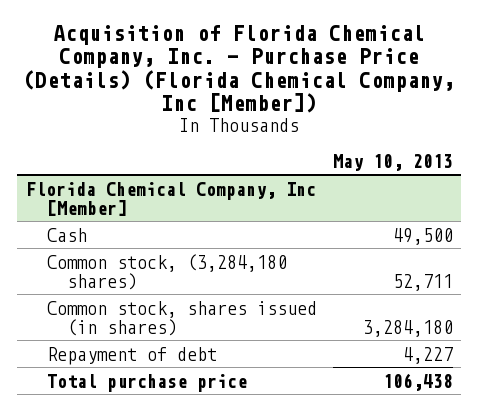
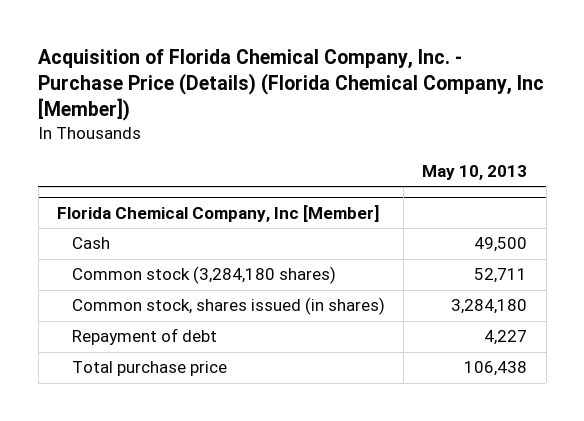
@ Florida Chemical Company, Inc [Member]
- Common stock, (3,284,180 shares) | 52,711
+ Common stock (3,284,180 shares) | 52,711

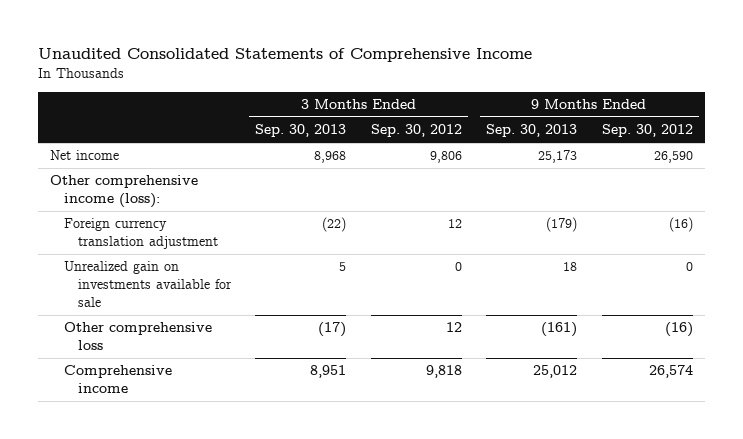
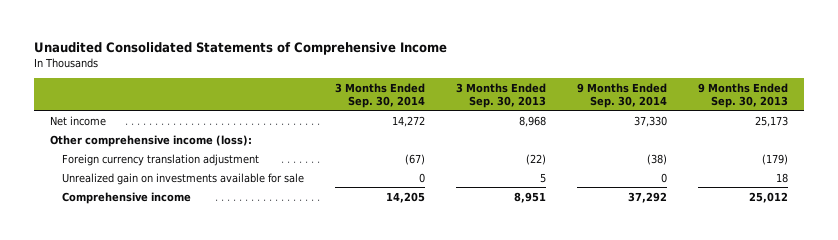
- | 3 Months Ended Sep. 30, 2013 | 3 Months Ended Sep. 30, 2012 | 9 Months Ended Sep. 30, 2013 | 9 Months Ended Sep. 30, 2012
+ | 3 Months Ended Sep. 30, 2014 | 3 Months Ended Sep. 30, 2013 | 9 Months Ended Sep. 30, 2014 | 9 Months Ended Sep. 30, 2013
- Other comprehensive loss | (17) | 12 | (161) | (16)

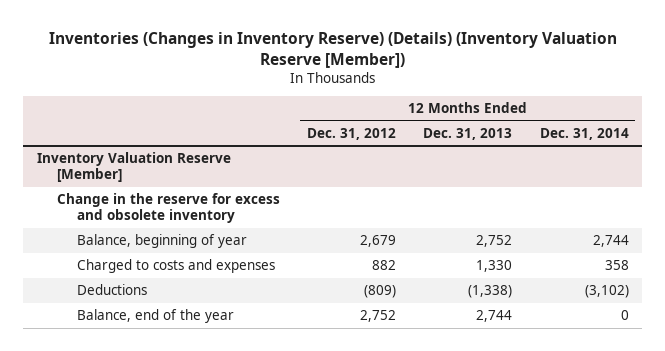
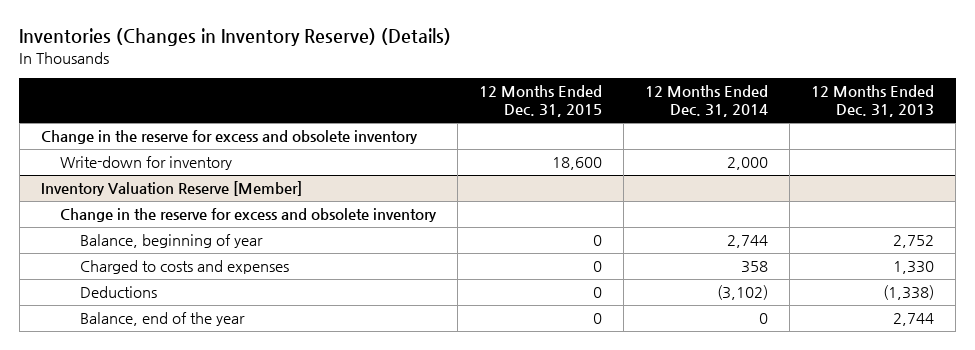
- Inventories (Changes in Inventory Reserve) (Details) (Inventory Valuation Reserve [Member])
+ Inventories (Changes in Inventory Reserve) (Details)
- | 12 Months Ended Dec. 31, 2012 | 12 Months Ended Dec. 31, 2013 | 12 Months Ended Dec. 31, 2014
+ | 12 Months Ended Dec. 31, 2015 | 12 Months Ended Dec. 31, 2014 | 12 Months Ended Dec. 31, 2013
+ Change in the reserve for excess and obsolete inventory
+ Write-down for inventory | 18,600 | 2,000 |

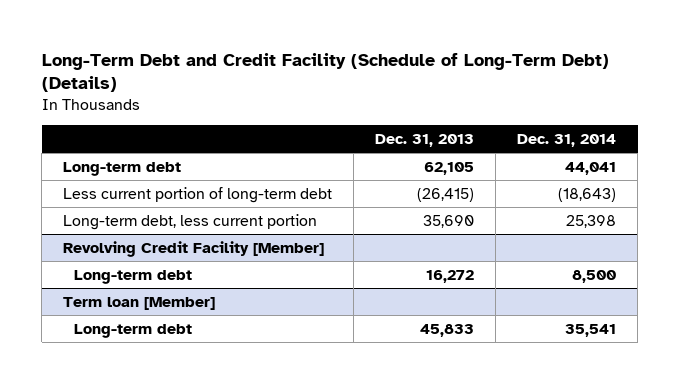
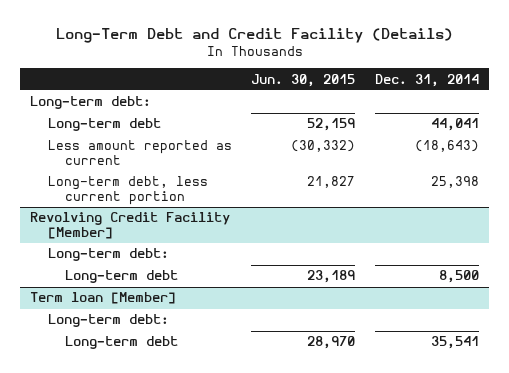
- Long-Term Debt and Credit Facility (Schedule of Long-Term Debt) (Details)
+ Long-Term Debt and Credit Facility (Details)
- | Dec. 31, 2013 | Dec. 31, 2014
+ | Jun. 30, 2015 | Dec. 31, 2014
+ Long-term debt:
- Less current portion of long-term debt | (26,415) | (18,643)
+ Less amount reported as current | (30,332) | (18,643)
@ Revolving Credit Facility [Member]
+ Long-term debt:
@ Term loan [Member]
+ Long-term debt:

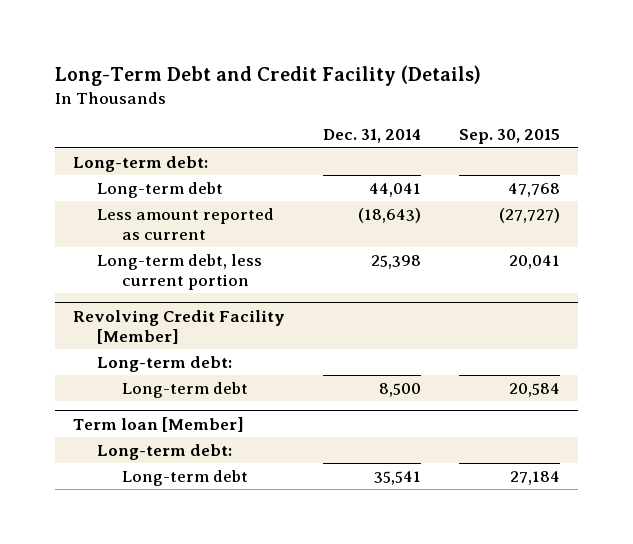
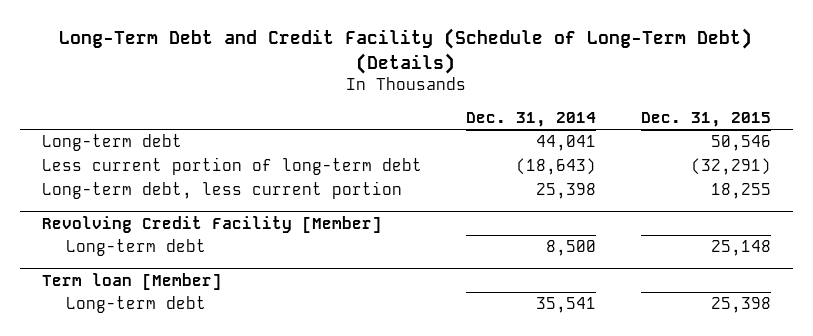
- Long-Term Debt and Credit Facility (Details)
+ Long-Term Debt and Credit Facility (Schedule of Long-Term Debt) (Details)
- | Dec. 31, 2014 | Sep. 30, 2015
+ | Dec. 31, 2014 | Dec. 31, 2015
- Long-term debt:
- Less amount reported as current | (18,643) | (27,727)
+ Less current portion of long-term debt | (18,643) | (32,291)
@ Revolving Credit Facility [Member]
- Long-term debt:
@ Term loan [Member]
- Long-term debt:

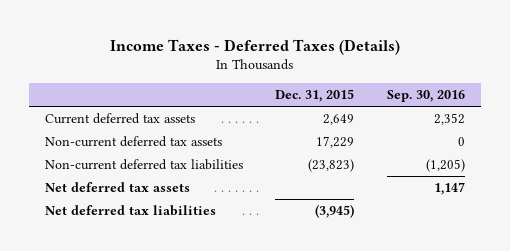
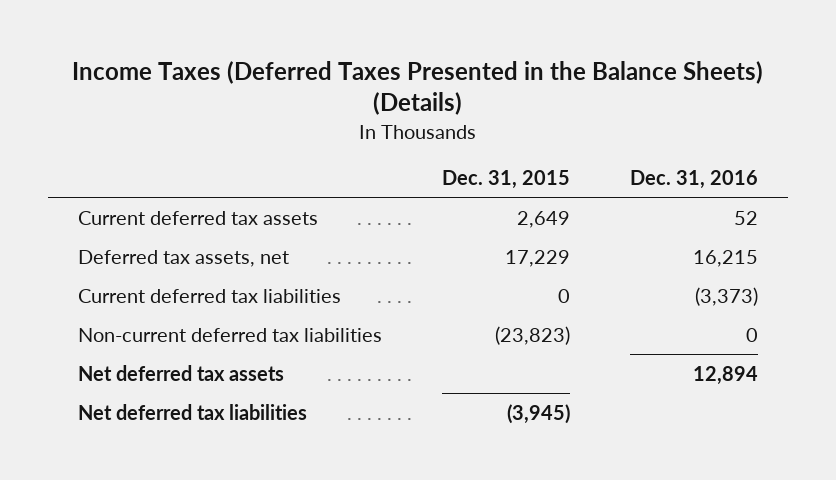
- Income Taxes - Deferred Taxes (Details)
+ Income Taxes (Deferred Taxes Presented in the Balance Sheets) (Details)
- | Dec. 31, 2015 | Sep. 30, 2016
+ | Dec. 31, 2015 | Dec. 31, 2016
- Non-current deferred tax assets | 17,229 | 0
+ Deferred tax assets, net | 17,229 | 16,215
+ Current deferred tax liabilities | 0 | (3,373)

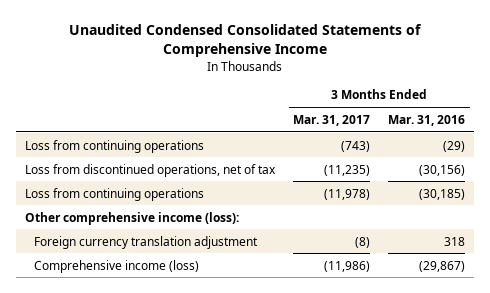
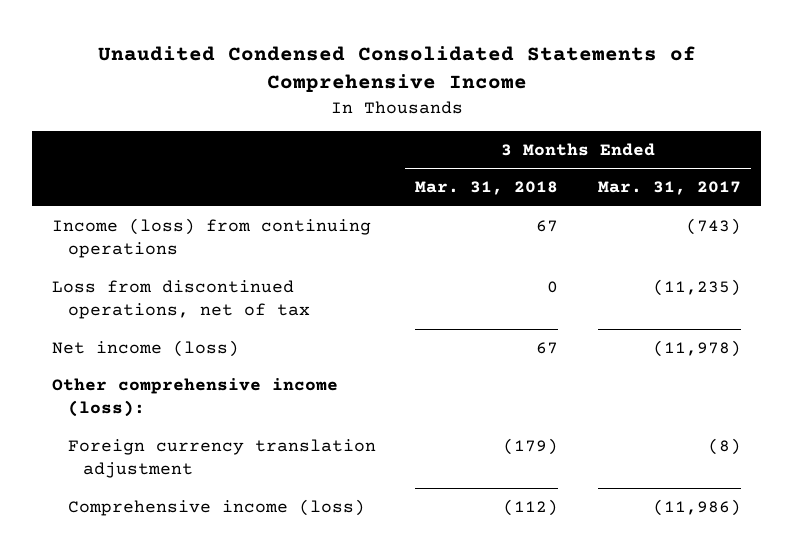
- | 3 Months Ended Mar. 31, 2017 | 3 Months Ended Mar. 31, 2016
+ | 3 Months Ended Mar. 31, 2018 | 3 Months Ended Mar. 31, 2017
- Loss from continuing operations | (743) | (29)
+ Income (loss) from continuing operations | 67 | (743)
- Loss from continuing operations | (11,978) | (30,185)
+ Net income (loss) | 67 | (11,978)

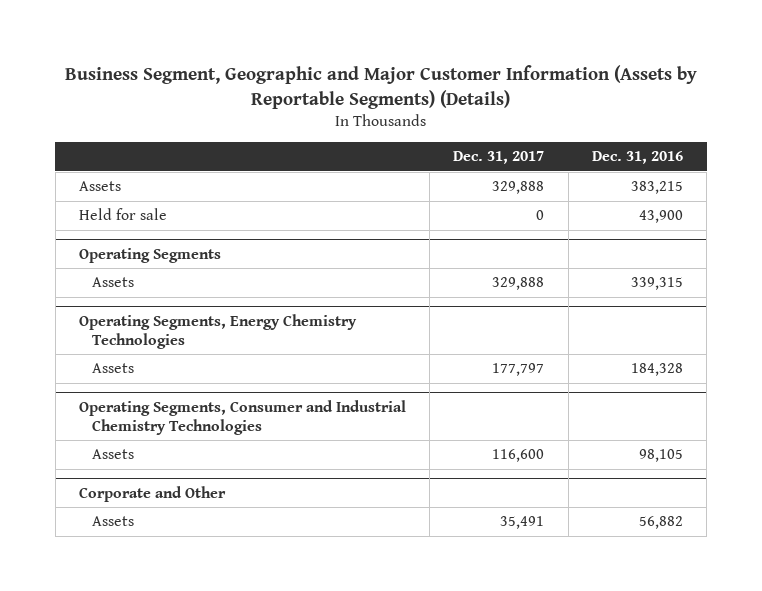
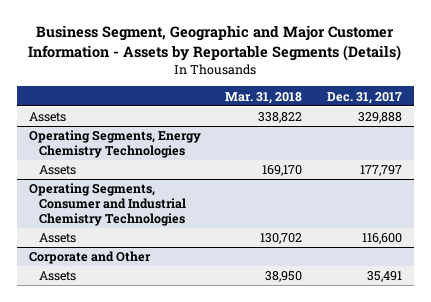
- Business Segment, Geographic and Major Customer Information (Assets by Reportable Segments) (Details)
+ Business Segment, Geographic and Major Customer Information - Assets by Reportable Segments (Details)
- | Dec. 31, 2017 | Dec. 31, 2016
+ | Mar. 31, 2018 | Dec. 31, 2017
- Held for sale | 0 | 43,900
- Operating Segments
- Assets | 329,888 | 339,315

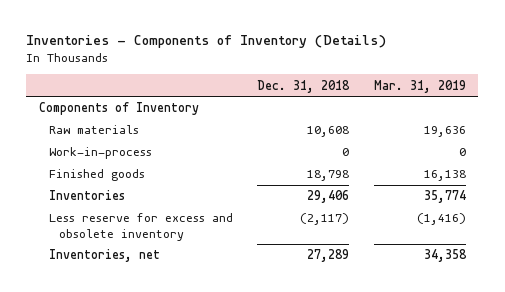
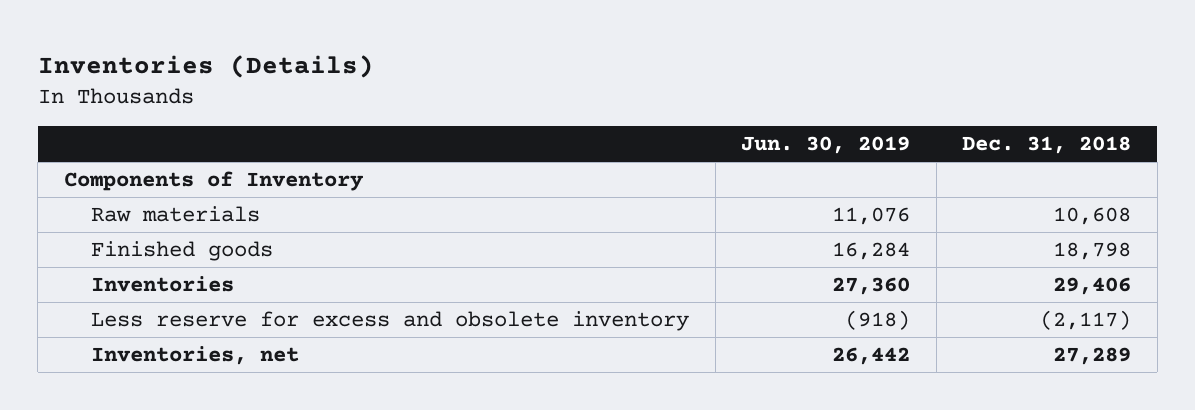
- Inventories - Components of Inventory (Details)
+ Inventories (Details)
- | Dec. 31, 2018 | Mar. 31, 2019
+ | Jun. 30, 2019 | Dec. 31, 2018
- Work-in-process | 0 | 0

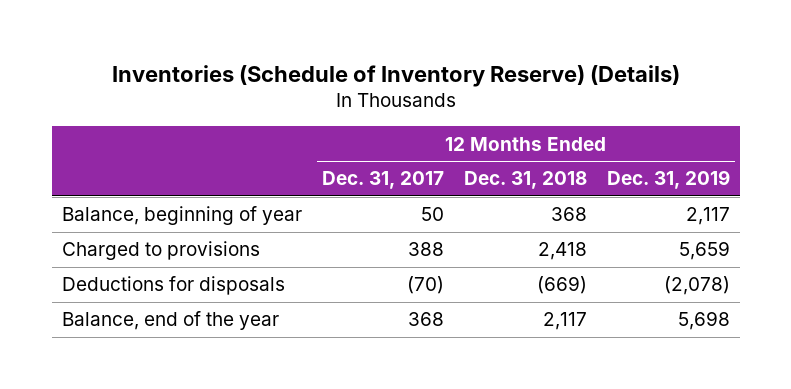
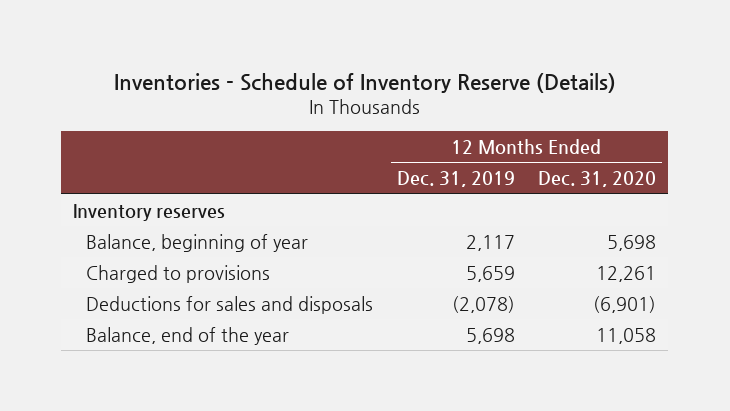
- Inventories (Schedule of Inventory Reserve) (Details)
+ Inventories - Schedule of Inventory Reserve (Details)
- | 12 Months Ended Dec. 31, 2017 | 12 Months Ended Dec. 31, 2018 | 12 Months Ended Dec. 31, 2019
+ | 12 Months Ended Dec. 31, 2019 | 12 Months Ended Dec. 31, 2020
+ Inventory reserves
- Deductions for disposals | (70) | (669) | (2,078)
+ Deductions for sales and disposals | (2,078) | (6,901)

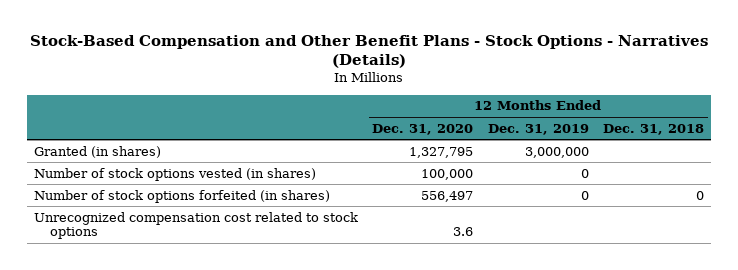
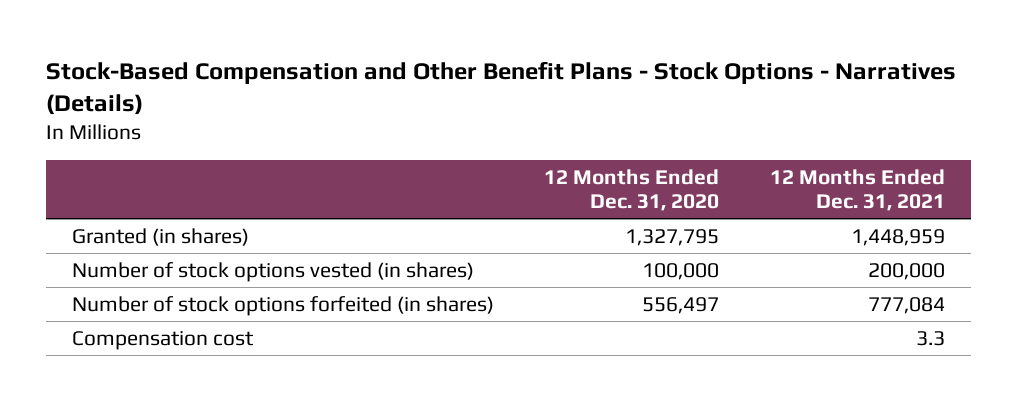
- | 12 Months Ended Dec. 31, 2020 | 12 Months Ended Dec. 31, 2019 | 12 Months Ended Dec. 31, 2018
+ | 12 Months Ended Dec. 31, 2020 | 12 Months Ended Dec. 31, 2021
- Unrecognized compensation cost related to stock options | 3.6 | |
+ Compensation cost | | 3.3

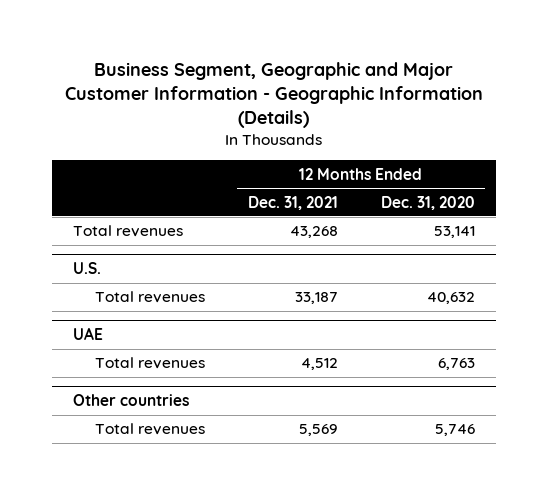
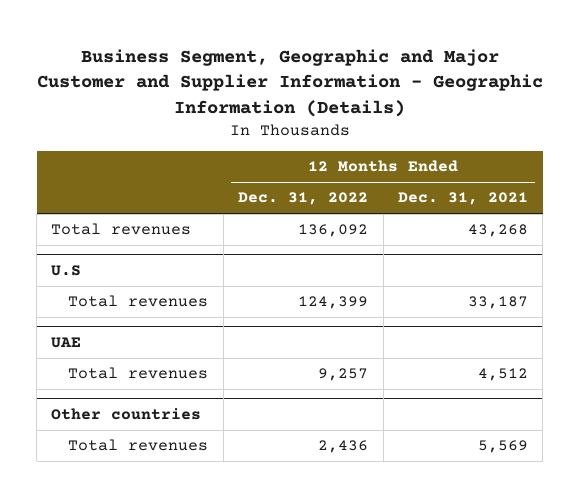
- Business Segment, Geographic and Major Customer Information - Geographic Information (Details)
+ Business Segment, Geographic and Major Customer and Supplier Information - Geographic Information (Details)
- | 12 Months Ended Dec. 31, 2021 | 12 Months Ended Dec. 31, 2020
+ | 12 Months Ended Dec. 31, 2022 | 12 Months Ended Dec. 31, 2021
- U.S.
+ U.S

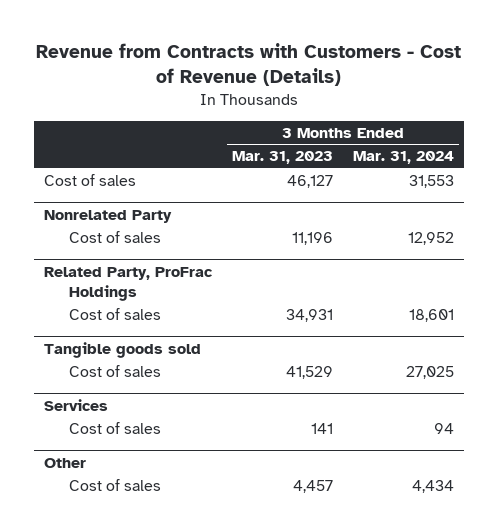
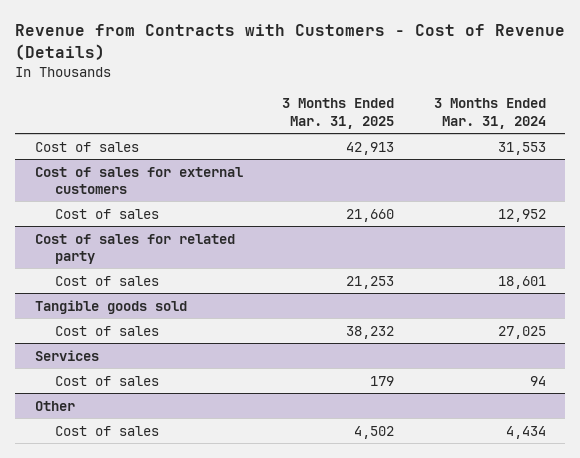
- | 3 Months Ended Mar. 31, 2023 | 3 Months Ended Mar. 31, 2024
+ | 3 Months Ended Mar. 31, 2025 | 3 Months Ended Mar. 31, 2024
- Nonrelated Party
+ Cost of sales for external customers
- Related Party, ProFrac Holdings
+ Cost of sales for related party

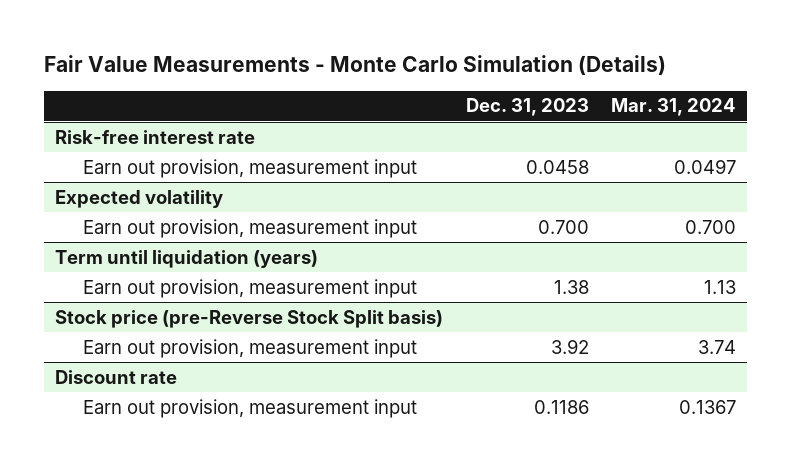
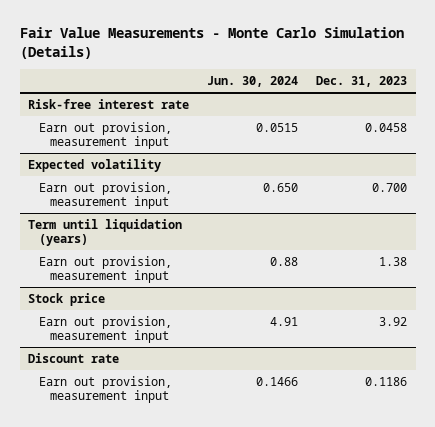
- | Dec. 31, 2023 | Mar. 31, 2024
+ | Jun. 30, 2024 | Dec. 31, 2023
- Stock price (pre-Reverse Stock Split basis)
+ Stock price

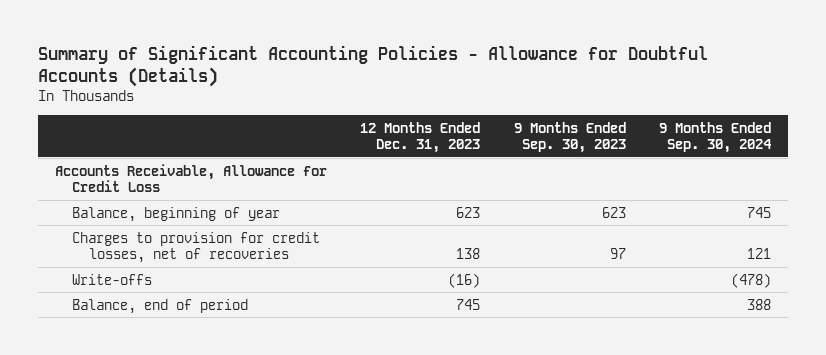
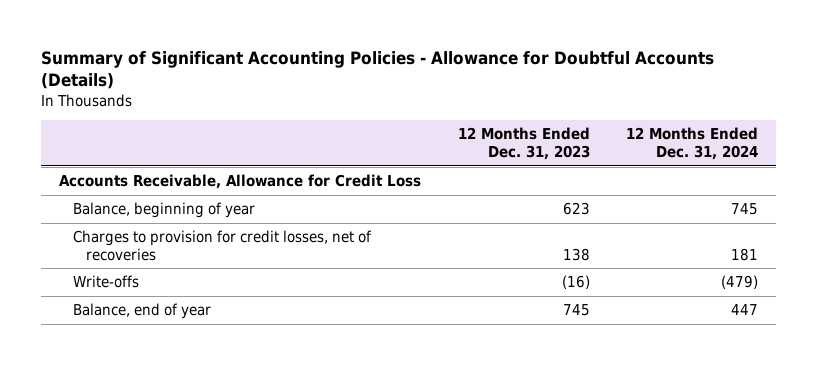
- | 12 Months Ended Dec. 31, 2023 | 9 Months Ended Sep. 30, 2023 | 9 Months Ended Sep. 30, 2024
+ | 12 Months Ended Dec. 31, 2023 | 12 Months Ended Dec. 31, 2024
- Balance, end of period | 745 | | 388
+ Balance, end of year | 745 | 447

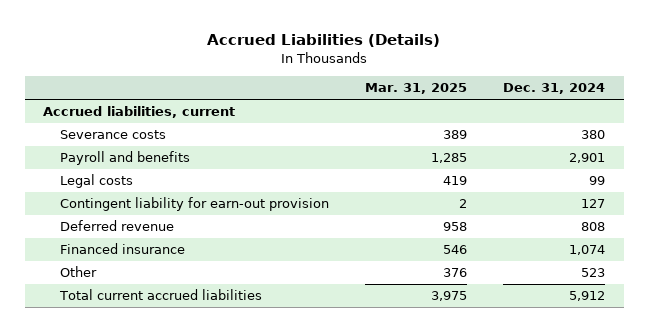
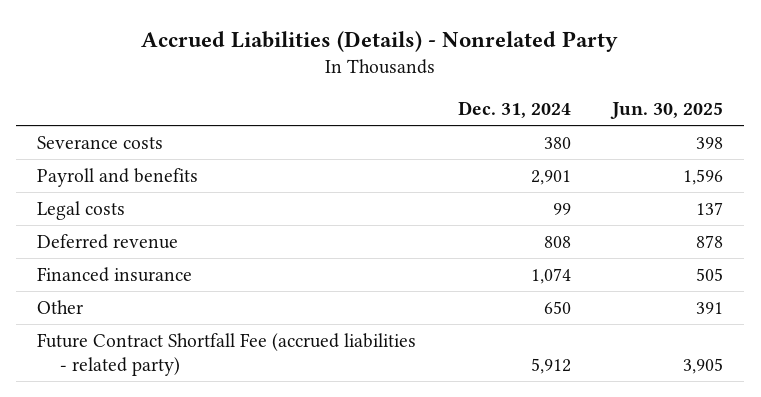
- Accrued Liabilities (Details)
+ Accrued Liabilities (Details) - Nonrelated Party
- | Mar. 31, 2025 | Dec. 31, 2024
+ | Dec. 31, 2024 | Jun. 30, 2025
- Accrued liabilities, current
- Contingent liability for earn-out provision | 2 | 127
- Other | 376 | 523
- Total current accrued liabilities | 3,975 | 5,912
+ Other | 650 | 391
+ Future Contract Shortfall Fee (accrued liabilities - related party) | 5,912 | 3,905

